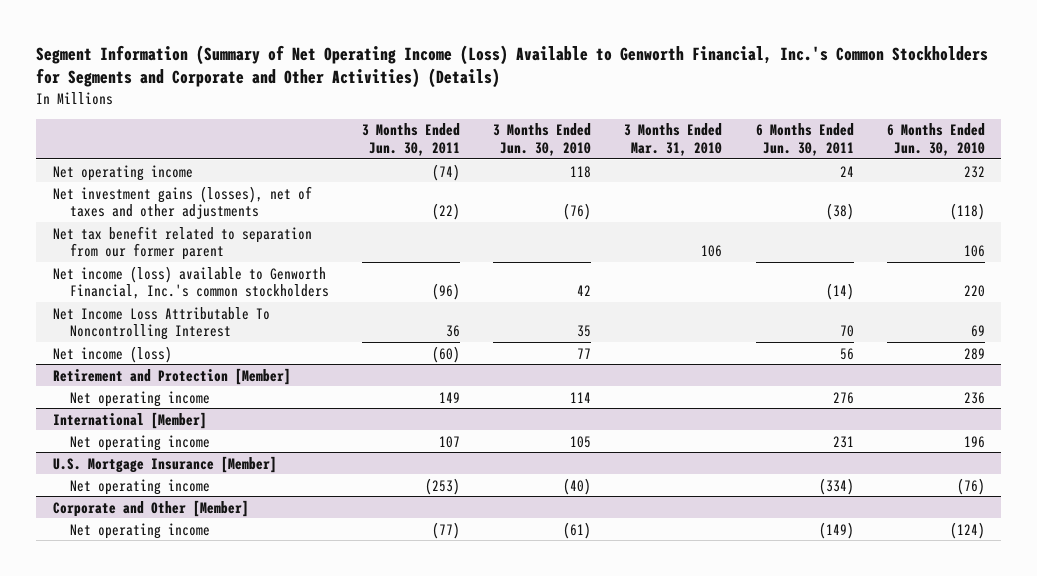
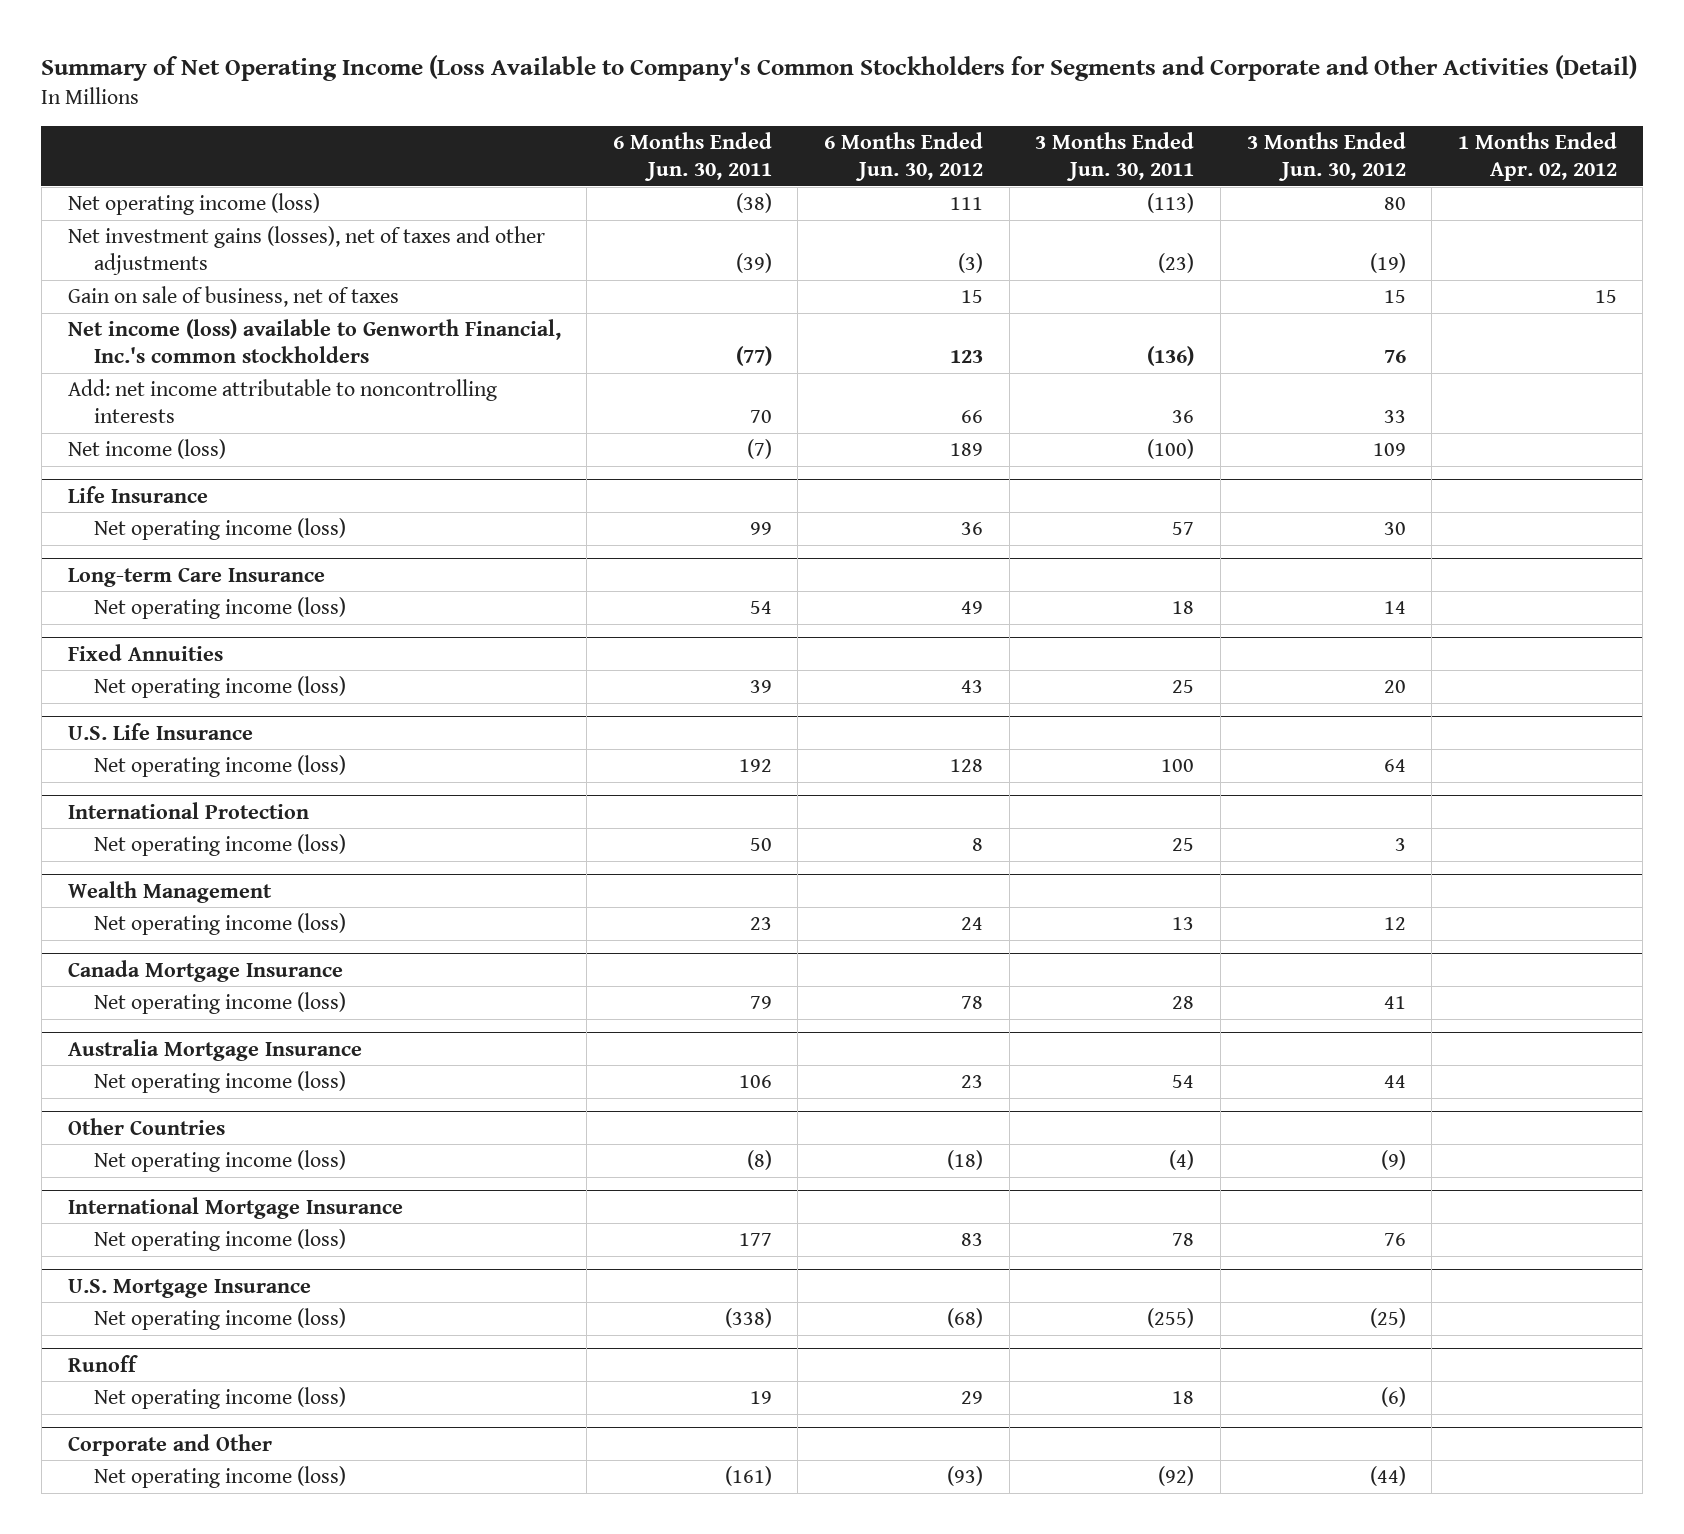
- Segment Information (Summary of Net Operating Income (Loss) Available to Genworth Financial, Inc.'s Common Stockholders for Segments and Corporate and Other Activities) (Details)
+ Summary of Net Operating Income (Loss Available to Company's Common Stockholders for Segments and Corporate and Other Activities (Detail)
- | 3 Months Ended Jun. 30, 2011 | 3 Months Ended Jun. 30, 2010 | 3 Months Ended Mar. 31, 2010 | 6 Months Ended Jun. 30, 2011 | 6 Months Ended Jun. 30, 2010
+ | 6 Months Ended Jun. 30, 2011 | 6 Months Ended Jun. 30, 2012 | 3 Months Ended Jun. 30, 2011 | 3 Months Ended Jun. 30, 2012 | 1 Months Ended Apr. 02, 2012
- Net operating income | (74) | 118 | | 24 | 232
- Net investment gains (losses), net of taxes and other adjustments | (22) | (76) | | (38) | (118)
- Net tax benefit related to separation from our former parent | | | 106 | | 106
- Net income (loss) available to Genworth Financial, Inc.'s common stockholders | (96) | 42 | | (14) | 220
- Net Income Loss Attributable To Noncontrolling Interest | 36 | 35 | | 70 | 69
- Net income (loss) | (60) | 77 | | 56 | 289
- Retirement and Protection [Member]
- Net operating income | 149 | 114 | | 276 | 236
- International [Member]
- Net operating income | 107 | 105 | | 231 | 196
- U.S. Mortgage Insurance [Member]
- Net operating income | (253) | (40) | | (334) | (76)
- Corporate and Other [Member]
- Net operating income | (77) | (61) | | (149) | (124)
+ Net operating income (loss) | (38) | 111 | (113) | 80 |
+ Net investment gains (losses), net of taxes and other adjustments | (39) | (3) | (23) | (19) |
+ Gain on sale of business, net of taxes | | 15 | | 15 | 15
+ Net income (loss) available to Genworth Financial, Inc.'s common stockholders | (77) | 123 | (136) | 76 |
+ Add: net income attributable to noncontrolling interests | 70 | 66 | 36 | 33 |
+ Net income (loss) | (7) | 189 | (100) | 109 |
+ Life Insurance
+ Net operating income (loss) | 99 | 36 | 57 | 30 |
+ Long-term Care Insurance
+ Net operating income (loss) | 54 | 49 | 18 | 14 |
+ Fixed Annuities
+ Net operating income (loss) | 39 | 43 | 25 | 20 |
+ U.S. Life Insurance
+ Net operating income (loss) | 192 | 128 | 100 | 64 |
+ International Protection
+ Net operating income (loss) | 50 | 8 | 25 | 3 |
+ Wealth Management
+ Net operating income (loss) | 23 | 24 | 13 | 12 |
+ Canada Mortgage Insurance
+ Net operating income (loss) | 79 | 78 | 28 | 41 |
+ Australia Mortgage Insurance
+ Net operating income (loss) | 106 | 23 | 54 | 44 |
+ Other Countries
+ Net operating income (loss) | (8) | (18) | (4) | (9) |
+ International Mortgage Insurance
+ Net operating income (loss) | 177 | 83 | 78 | 76 |
+ U.S. Mortgage Insurance
+ Net operating income (loss) | (338) | (68) | (255) | (25) |
+ Runoff
+ Net operating income (loss) | 19 | 29 | 18 | (6) |
+ Corporate and Other
+ Net operating income (loss) | (161) | (93) | (92) | (44) |

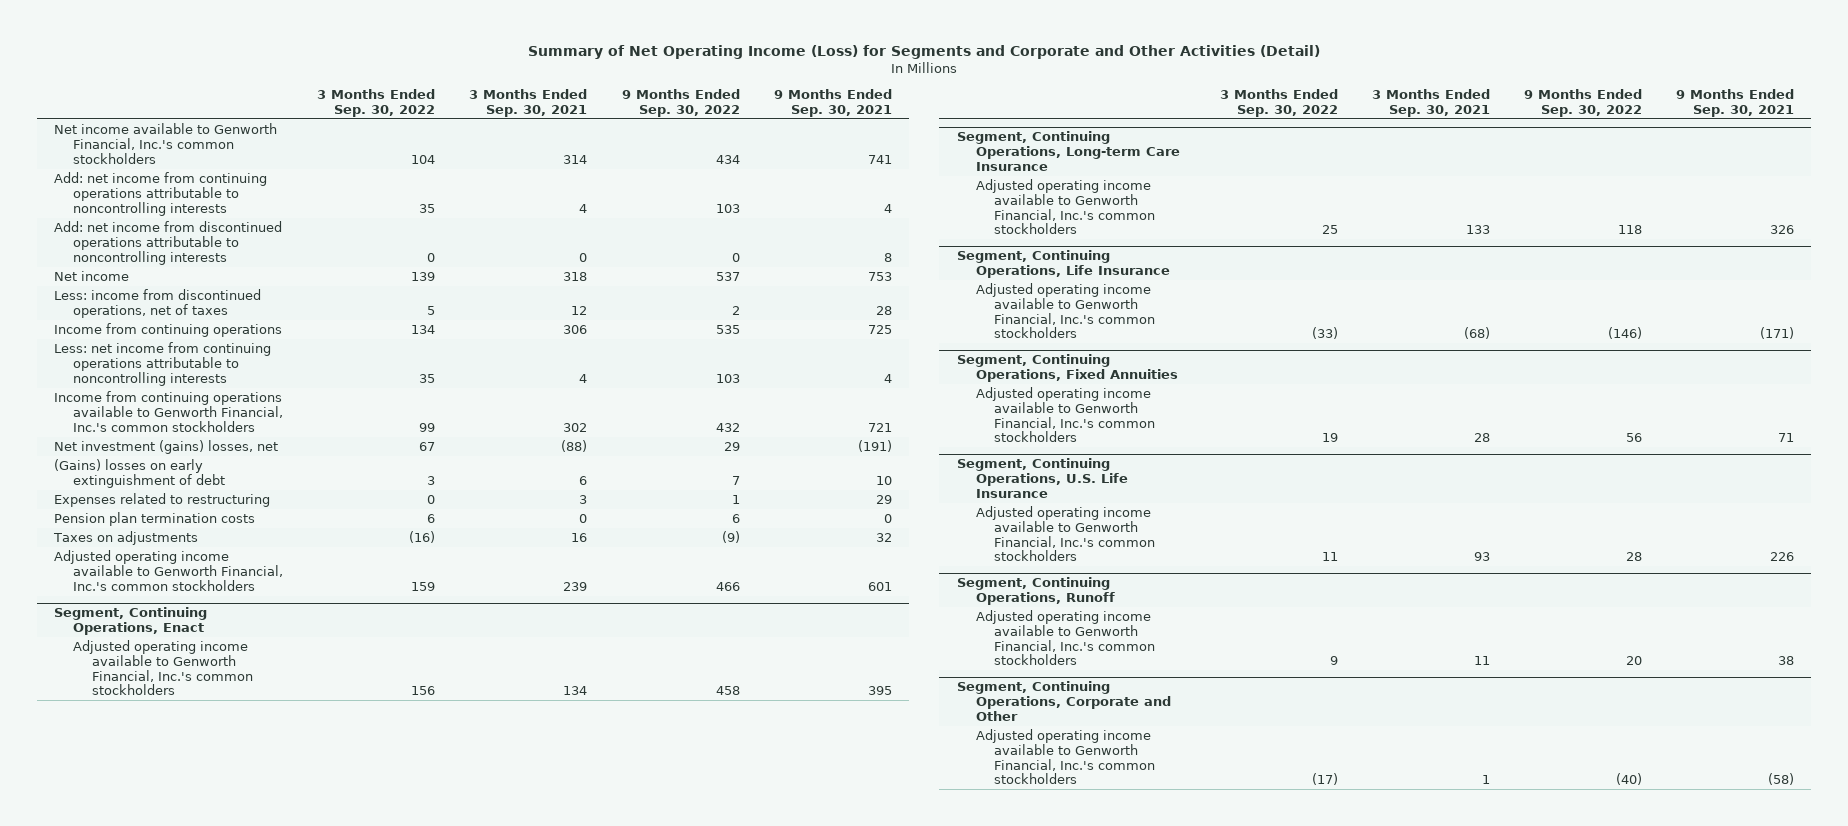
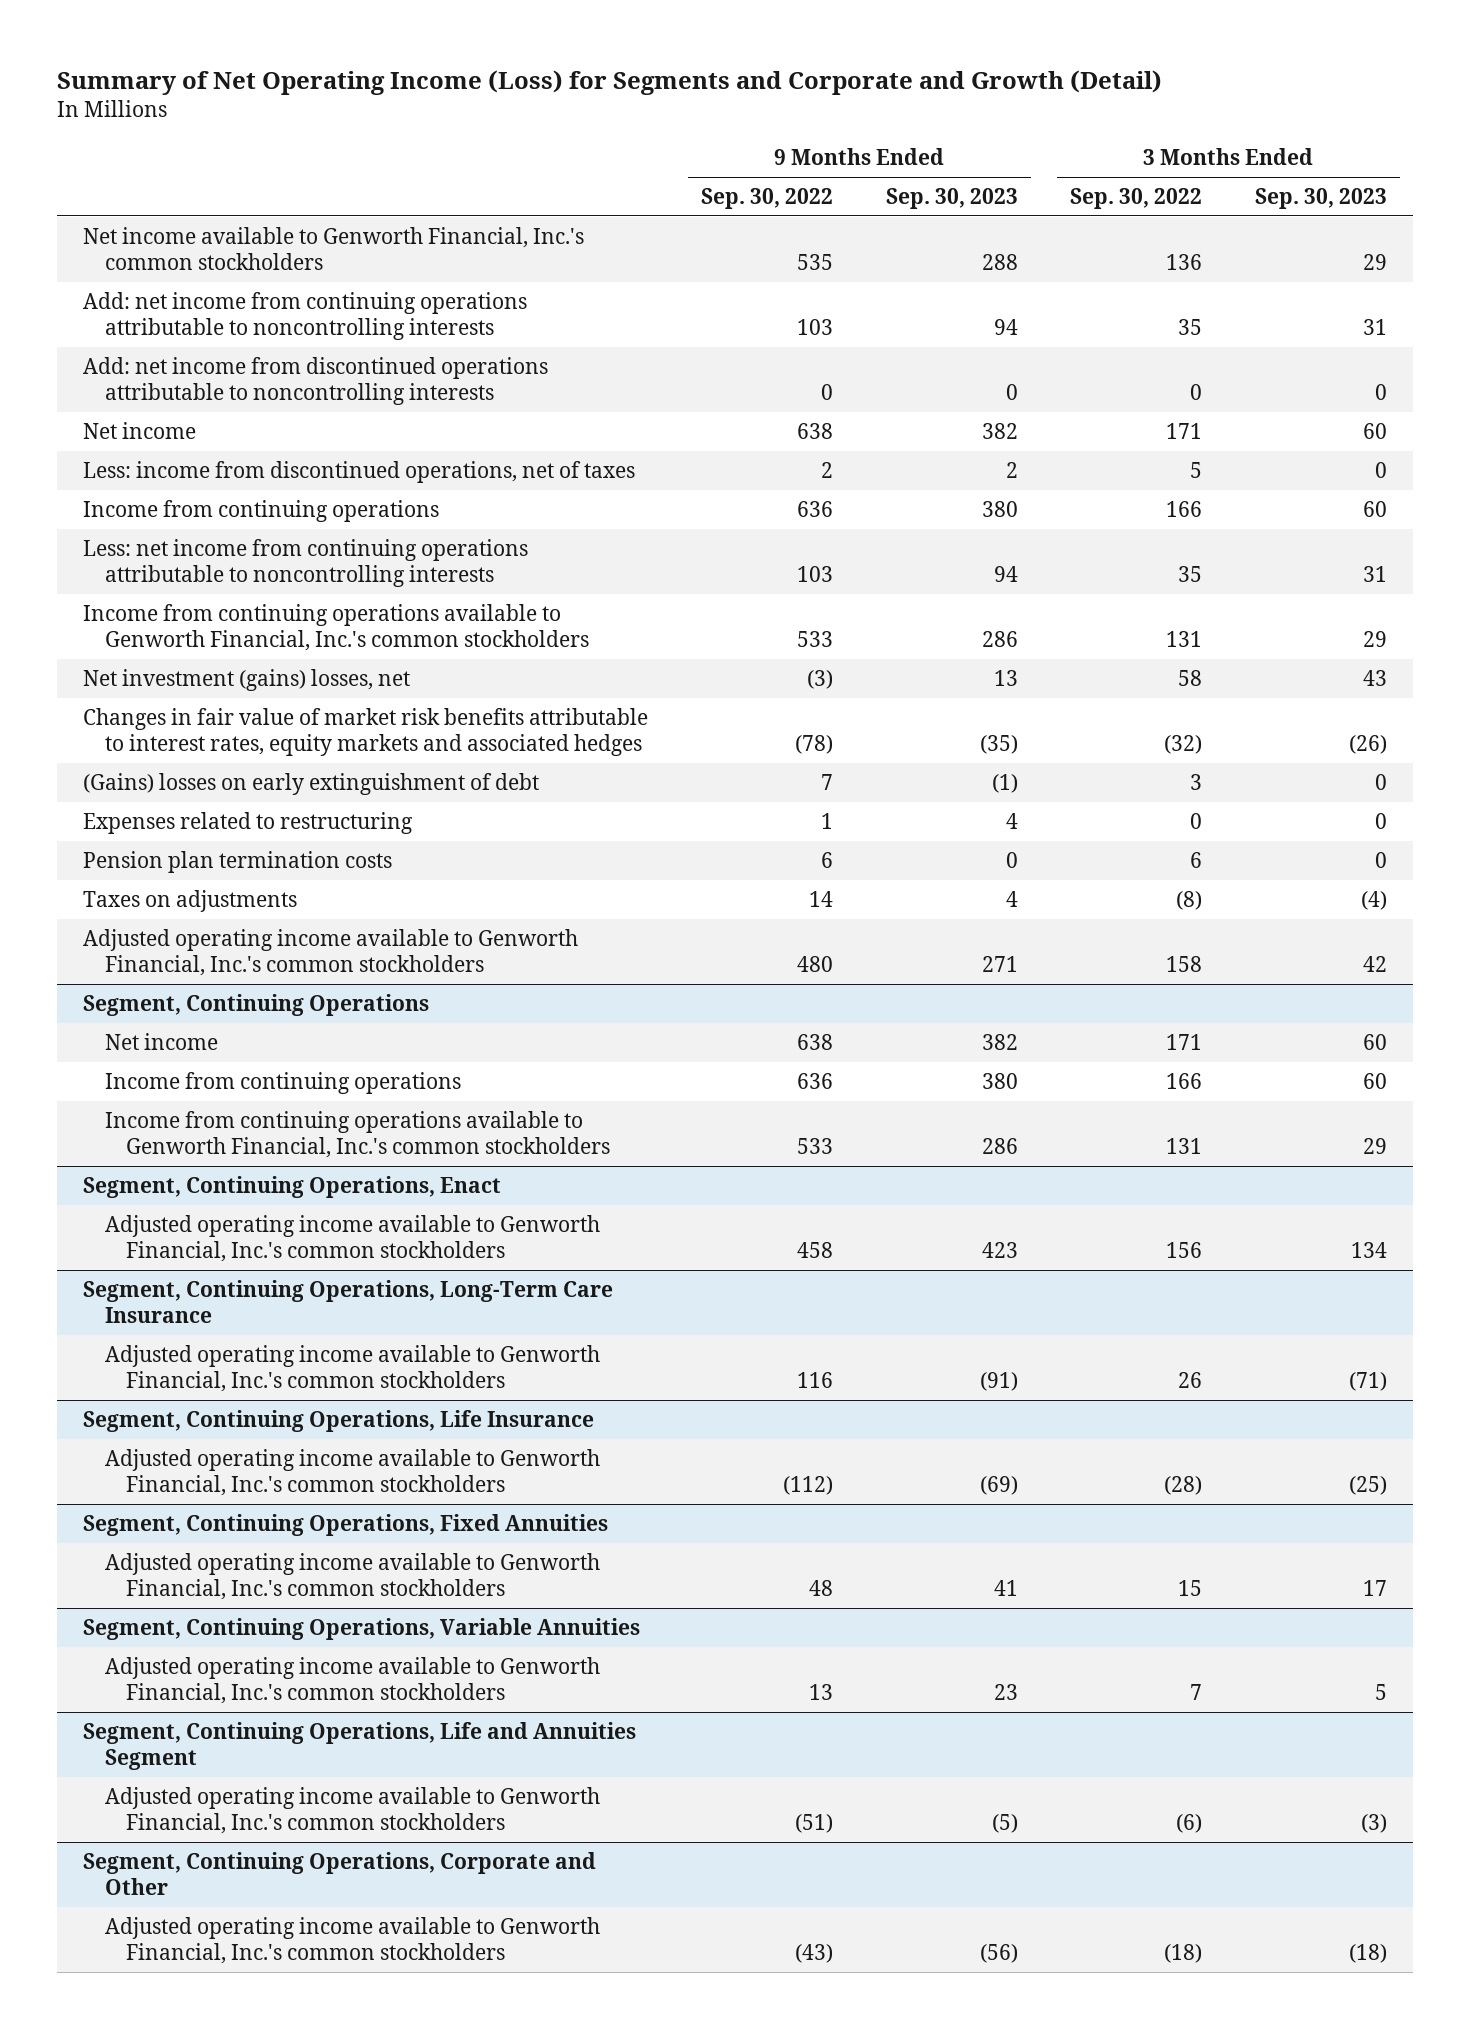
- Summary of Net Operating Income (Loss) for Segments and Corporate and Other Activities (Detail)
+ Summary of Net Operating Income (Loss) for Segments and Corporate and Growth (Detail)
- | 3 Months Ended Sep. 30, 2022 | 3 Months Ended Sep. 30, 2021 | 9 Months Ended Sep. 30, 2022 | 9 Months Ended Sep. 30, 2021
+ | 9 Months Ended Sep. 30, 2022 | 9 Months Ended Sep. 30, 2023 | 3 Months Ended Sep. 30, 2022 | 3 Months Ended Sep. 30, 2023
- Net income available to Genworth Financial, Inc.'s common stockholders | 104 | 314 | 434 | 741
+ Net income available to Genworth Financial, Inc.'s common stockholders | 535 | 288 | 136 | 29
- Net income | 139 | 318 | 537 | 753
+ Net income | 638 | 382 | 171 | 60
- Income from continuing operations | 134 | 306 | 535 | 725
+ Income from continuing operations | 636 | 380 | 166 | 60
- Income from continuing operations available to Genworth Financial, Inc.'s common stockholders | 99 | 302 | 432 | 721
- Net investment (gains) losses, net | 67 | (88) | 29 | (191)
+ Income from continuing operations available to Genworth Financial, Inc.'s common stockholders | 533 | 286 | 131 | 29
+ Net investment (gains) losses, net | (3) | 13 | 58 | 43
+ Changes in fair value of market risk benefits attributable to interest rates, equity markets and associated hedges | (78) | (35) | (32) | (26)
- Taxes on adjustments | (16) | 16 | (9) | 32
- Adjusted operating income available to Genworth Financial, Inc.'s common stockholders | 159 | 239 | 466 | 601
+ Taxes on adjustments | 14 | 4 | (8) | (4)
+ Adjusted operating income available to Genworth Financial, Inc.'s common stockholders | 480 | 271 | 158 | 42
+ Segment, Continuing Operations
+ Net income | 638 | 382 | 171 | 60
+ Income from continuing operations | 636 | 380 | 166 | 60
+ Income from continuing operations available to Genworth Financial, Inc.'s common stockholders | 533 | 286 | 131 | 29
- Segment, Continuing Operations, Long-term Care Insurance
- Adjusted operating income available to Genworth Financial, Inc.'s common stockholders | 25 | 133 | 118 | 326
+ Segment, Continuing Operations, Long-Term Care Insurance
+ Adjusted operating income available to Genworth Financial, Inc.'s common stockholders | 116 | (91) | 26 | (71)
@ Segment, Continuing Operations, Life Insurance
- Adjusted operating income available to Genworth Financial, Inc.'s common stockholders | (33) | (68) | (146) | (171)
+ Adjusted operating income available to Genworth Financial, Inc.'s common stockholders | (112) | (69) | (28) | (25)
@ Segment, Continuing Operations, Fixed Annuities
- Adjusted operating income available to Genworth Financial, Inc.'s common stockholders | 19 | 28 | 56 | 71
- Segment, Continuing Operations, U.S. Life Insurance
- Adjusted operating income available to Genworth Financial, Inc.'s common stockholders | 11 | 93 | 28 | 226
- Segment, Continuing Operations, Runoff
- Adjusted operating income available to Genworth Financial, Inc.'s common stockholders | 9 | 11 | 20 | 38
@ Segment, Continuing Operations, Fixed Annuities
+ Adjusted operating income available to Genworth Financial, Inc.'s common stockholders | 48 | 41 | 15 | 17
+ Segment, Continuing Operations, Variable Annuities
+ Adjusted operating income available to Genworth Financial, Inc.'s common stockholders | 13 | 23 | 7 | 5
+ Segment, Continuing Operations, Life and Annuities Segment
+ Adjusted operating income available to Genworth Financial, Inc.'s common stockholders | (51) | (5) | (6) | (3)
@ Segment, Continuing Operations, Corporate and Other
- Adjusted operating income available to Genworth Financial, Inc.'s common stockholders | (17) | 1 | (40) | (58)
+ Adjusted operating income available to Genworth Financial, Inc.'s common stockholders | (43) | (56) | (18) | (18)

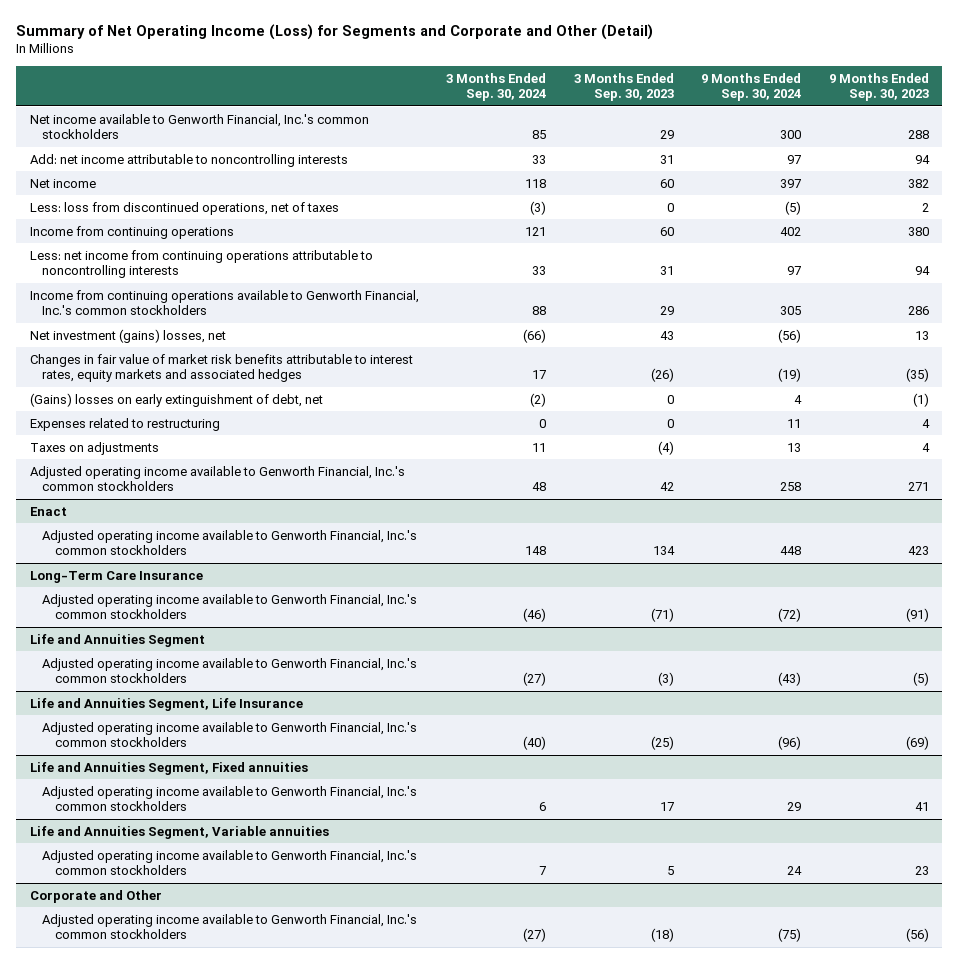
- Summary of Net Operating Income (Loss) for Segments and Corporate and Growth (Detail)
+ Summary of Net Operating Income (Loss) for Segments and Corporate and Other (Detail)
- | 9 Months Ended Sep. 30, 2022 | 9 Months Ended Sep. 30, 2023 | 3 Months Ended Sep. 30, 2022 | 3 Months Ended Sep. 30, 2023
+ | 3 Months Ended Sep. 30, 2024 | 3 Months Ended Sep. 30, 2023 | 9 Months Ended Sep. 30, 2024 | 9 Months Ended Sep. 30, 2023
- Add: net income from continuing operations attributable to noncontrolling interests | 103 | 94 | 35 | 31
- Add: net income from discontinued operations attributable to noncontrolling interests | 0 | 0 | 0 | 0
+ Add: net income attributable to noncontrolling interests | 33 | 31 | 97 | 94
- Less: income from discontinued operations, net of taxes | 2 | 2 | 5 | 0
+ Less: loss from discontinued operations, net of taxes | (3) | 0 | (5) | 2
- (Gains) losses on early extinguishment of debt | 7 | (1) | 3 | 0
+ (Gains) losses on early extinguishment of debt, net | (2) | 0 | 4 | (1)
- Pension plan termination costs | 6 | 0 | 6 | 0
- Segment, Continuing Operations
- Net income | 638 | 382 | 171 | 60
- Income from continuing operations | 636 | 380 | 166 | 60
- Income from continuing operations available to Genworth Financial, Inc.'s common stockholders | 533 | 286 | 131 | 29
- Segment, Continuing Operations, Enact
+ Enact
- Segment, Continuing Operations, Long-Term Care Insurance
+ Long-Term Care Insurance
- Segment, Continuing Operations, Life Insurance
+ Life and Annuities Segment
+ Adjusted operating income available to Genworth Financial, Inc.'s common stockholders | (27) | (3) | (43) | (5)
+ Life and Annuities Segment, Life Insurance
- Segment, Continuing Operations, Fixed Annuities
+ Life and Annuities Segment, Fixed annuities
- Segment, Continuing Operations, Variable Annuities
+ Life and Annuities Segment, Variable annuities
- Segment, Continuing Operations, Life and Annuities Segment
- Adjusted operating income available to Genworth Financial, Inc.'s common stockholders | (51) | (5) | (6) | (3)
- Segment, Continuing Operations, Corporate and Other
+ Corporate and Other

